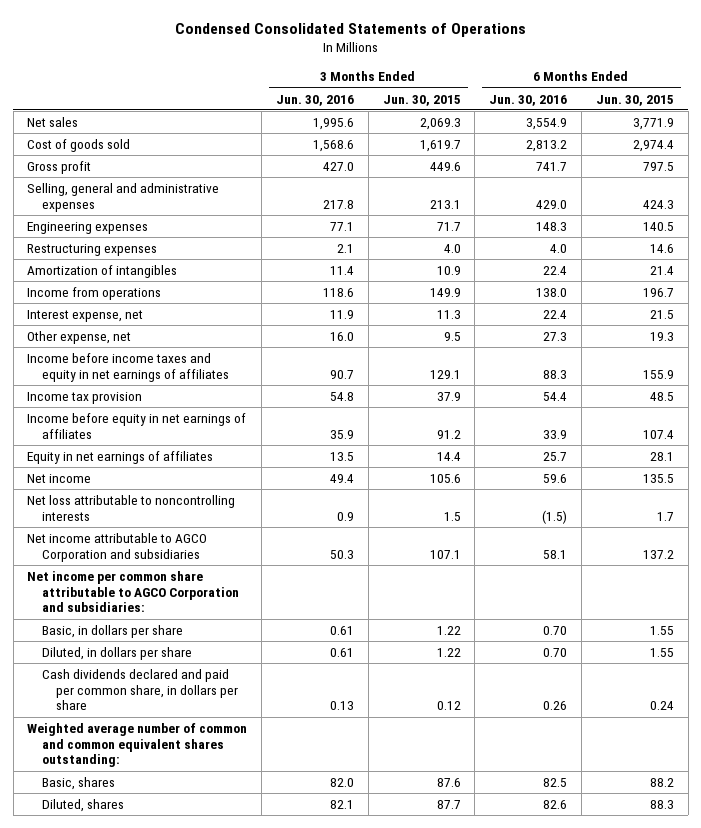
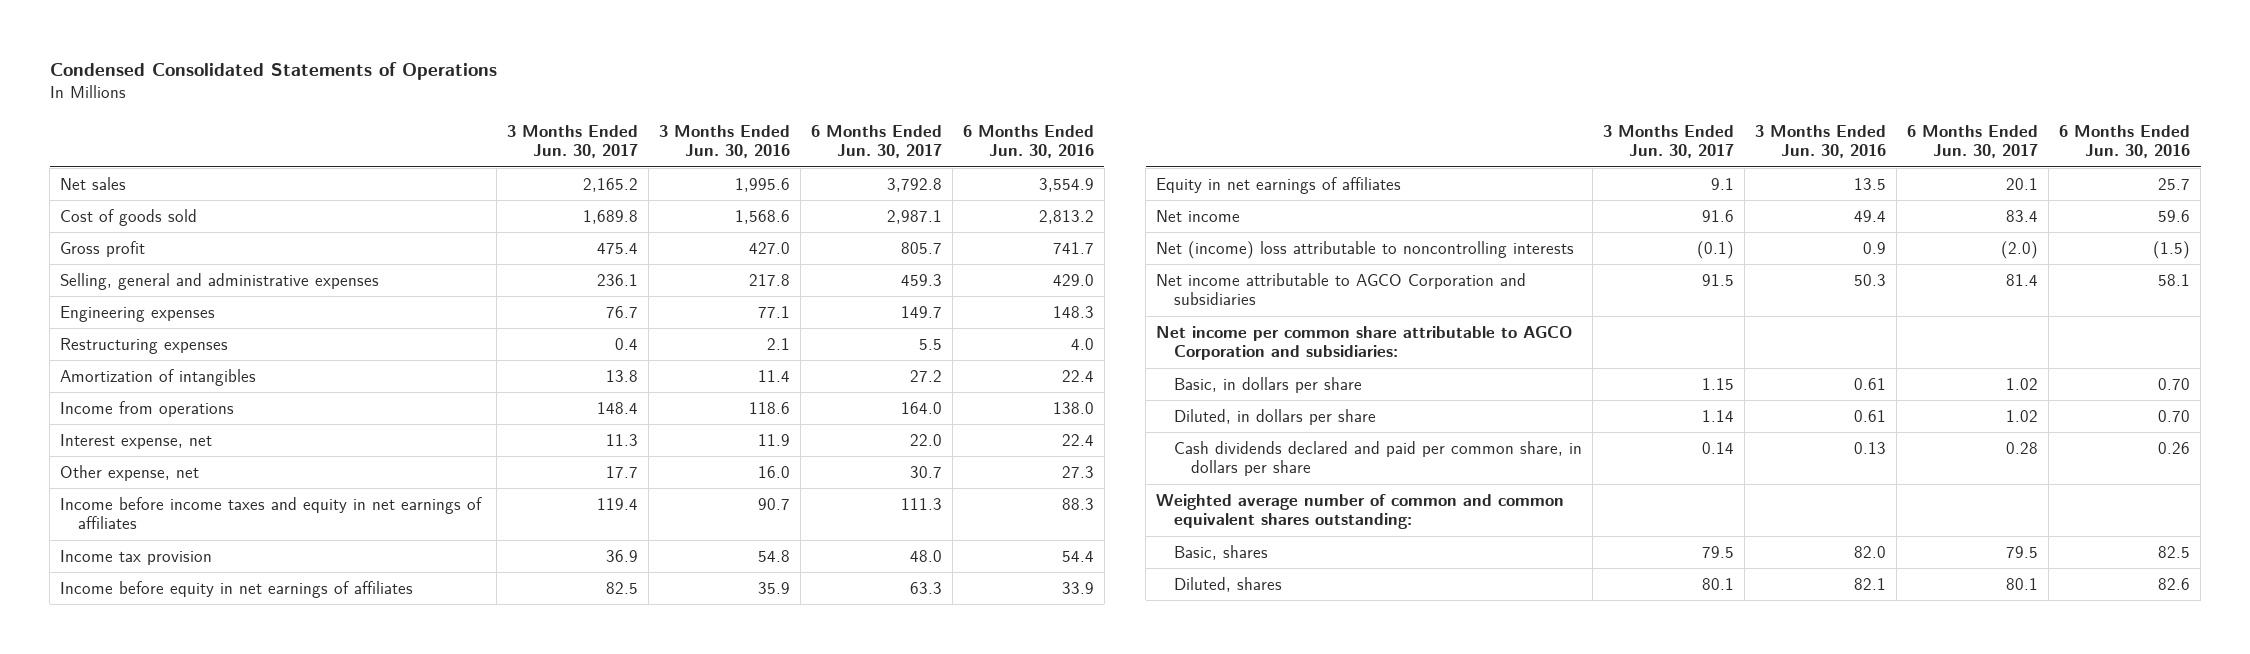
- | 3 Months Ended Jun. 30, 2016 | 3 Months Ended Jun. 30, 2015 | 6 Months Ended Jun. 30, 2016 | 6 Months Ended Jun. 30, 2015
+ | 3 Months Ended Jun. 30, 2017 | 3 Months Ended Jun. 30, 2016 | 6 Months Ended Jun. 30, 2017 | 6 Months Ended Jun. 30, 2016
- Net loss attributable to noncontrolling interests | 0.9 | 1.5 | (1.5) | 1.7
+ Net (income) loss attributable to noncontrolling interests | (0.1) | 0.9 | (2.0) | (1.5)

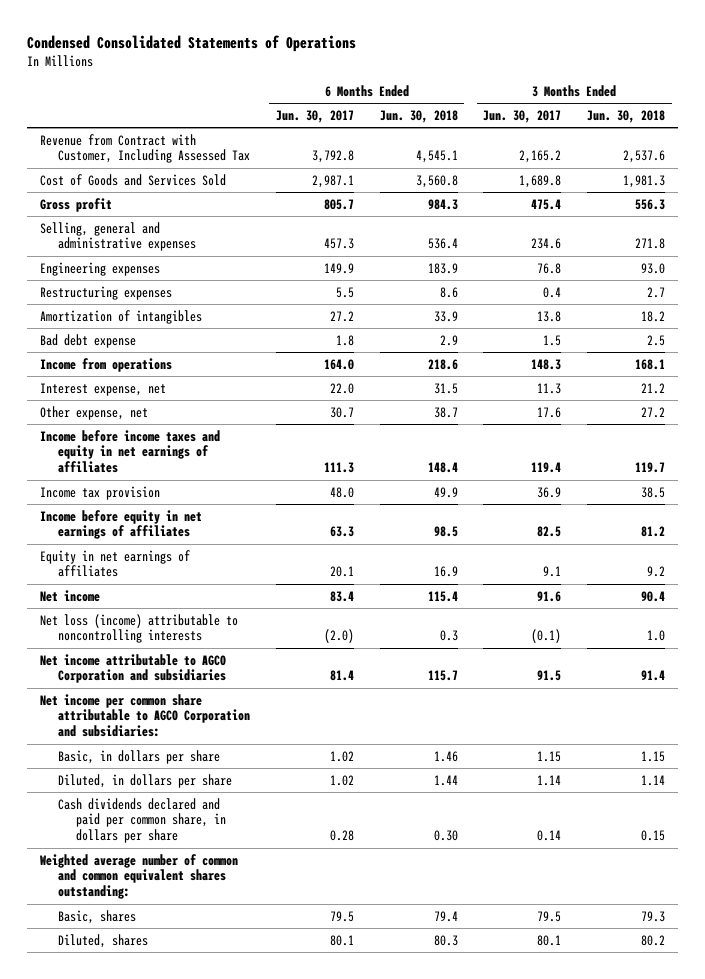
- | 3 Months Ended Jun. 30, 2017 | 3 Months Ended Jun. 30, 2016 | 6 Months Ended Jun. 30, 2017 | 6 Months Ended Jun. 30, 2016
+ | 6 Months Ended Jun. 30, 2017 | 6 Months Ended Jun. 30, 2018 | 3 Months Ended Jun. 30, 2017 | 3 Months Ended Jun. 30, 2018
- Net sales | 2,165.2 | 1,995.6 | 3,792.8 | 3,554.9
- Cost of goods sold | 1,689.8 | 1,568.6 | 2,987.1 | 2,813.2
+ Revenue from Contract with Customer, Including Assessed Tax | 3,792.8 | 4,545.1 | 2,165.2 | 2,537.6
+ Cost of Goods and Services Sold | 2,987.1 | 3,560.8 | 1,689.8 | 1,981.3
- Selling, general and administrative expenses | 236.1 | 217.8 | 459.3 | 429.0
- Engineering expenses | 76.7 | 77.1 | 149.7 | 148.3
+ Selling, general and administrative expenses | 457.3 | 536.4 | 234.6 | 271.8
+ Engineering expenses | 149.9 | 183.9 | 76.8 | 93.0
- Income from operations | 148.4 | 118.6 | 164.0 | 138.0
+ Bad debt expense | 1.8 | 2.9 | 1.5 | 2.5
+ Income from operations | 164.0 | 218.6 | 148.3 | 168.1
- Other expense, net | 17.7 | 16.0 | 30.7 | 27.3
+ Other expense, net | 30.7 | 38.7 | 17.6 | 27.2
- Net (income) loss attributable to noncontrolling interests | (0.1) | 0.9 | (2.0) | (1.5)
+ Net loss (income) attributable to noncontrolling interests | (2.0) | 0.3 | (0.1) | 1.0

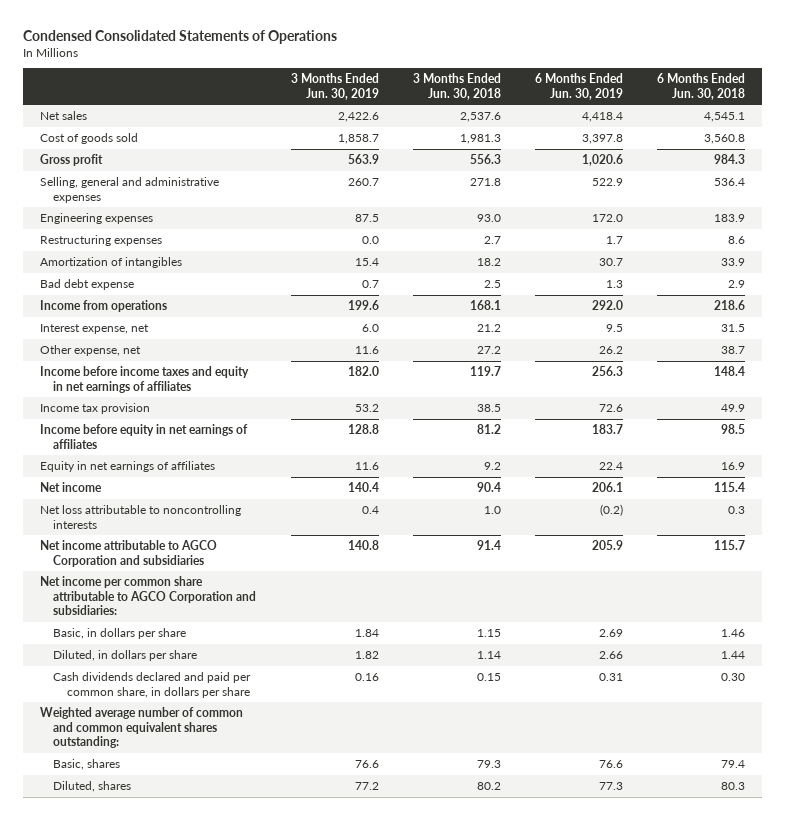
- | 6 Months Ended Jun. 30, 2017 | 6 Months Ended Jun. 30, 2018 | 3 Months Ended Jun. 30, 2017 | 3 Months Ended Jun. 30, 2018
+ | 3 Months Ended Jun. 30, 2019 | 3 Months Ended Jun. 30, 2018 | 6 Months Ended Jun. 30, 2019 | 6 Months Ended Jun. 30, 2018
- Revenue from Contract with Customer, Including Assessed Tax | 3,792.8 | 4,545.1 | 2,165.2 | 2,537.6
- Cost of Goods and Services Sold | 2,987.1 | 3,560.8 | 1,689.8 | 1,981.3
+ Net sales | 2,422.6 | 2,537.6 | 4,418.4 | 4,545.1
+ Cost of goods sold | 1,858.7 | 1,981.3 | 3,397.8 | 3,560.8
- Net loss (income) attributable to noncontrolling interests | (2.0) | 0.3 | (0.1) | 1.0
+ Net loss attributable to noncontrolling interests | 0.4 | 1.0 | (0.2) | 0.3

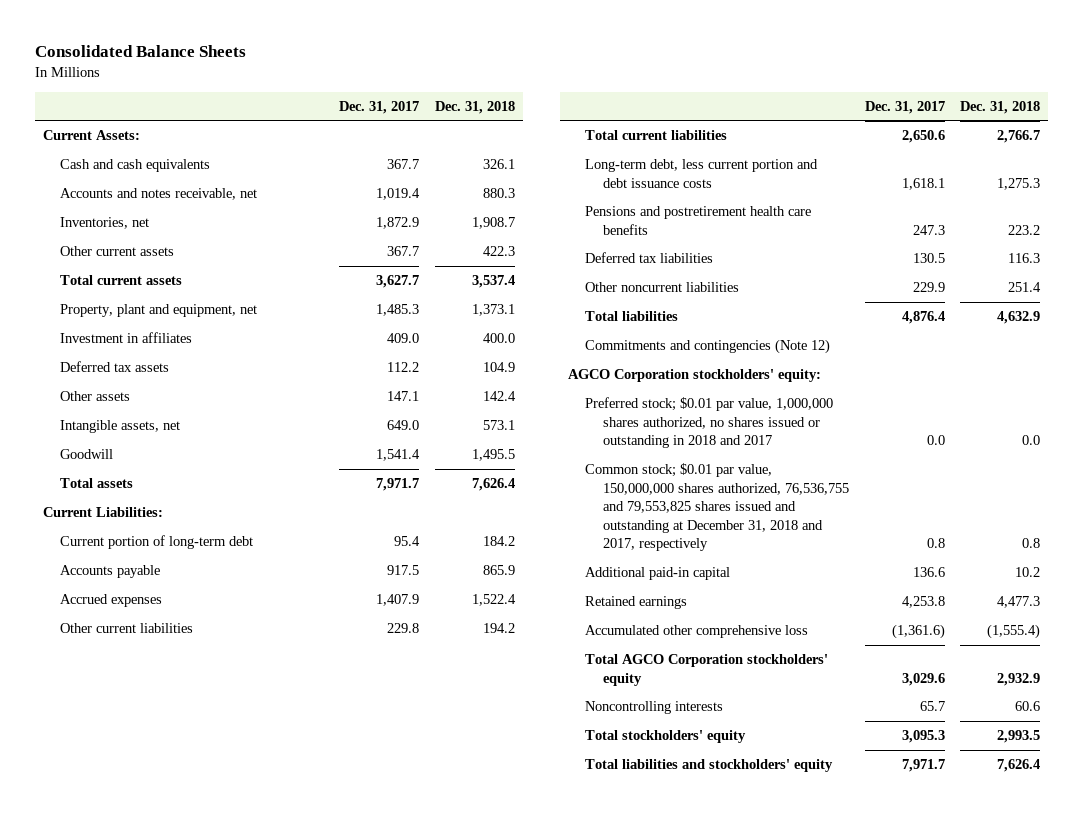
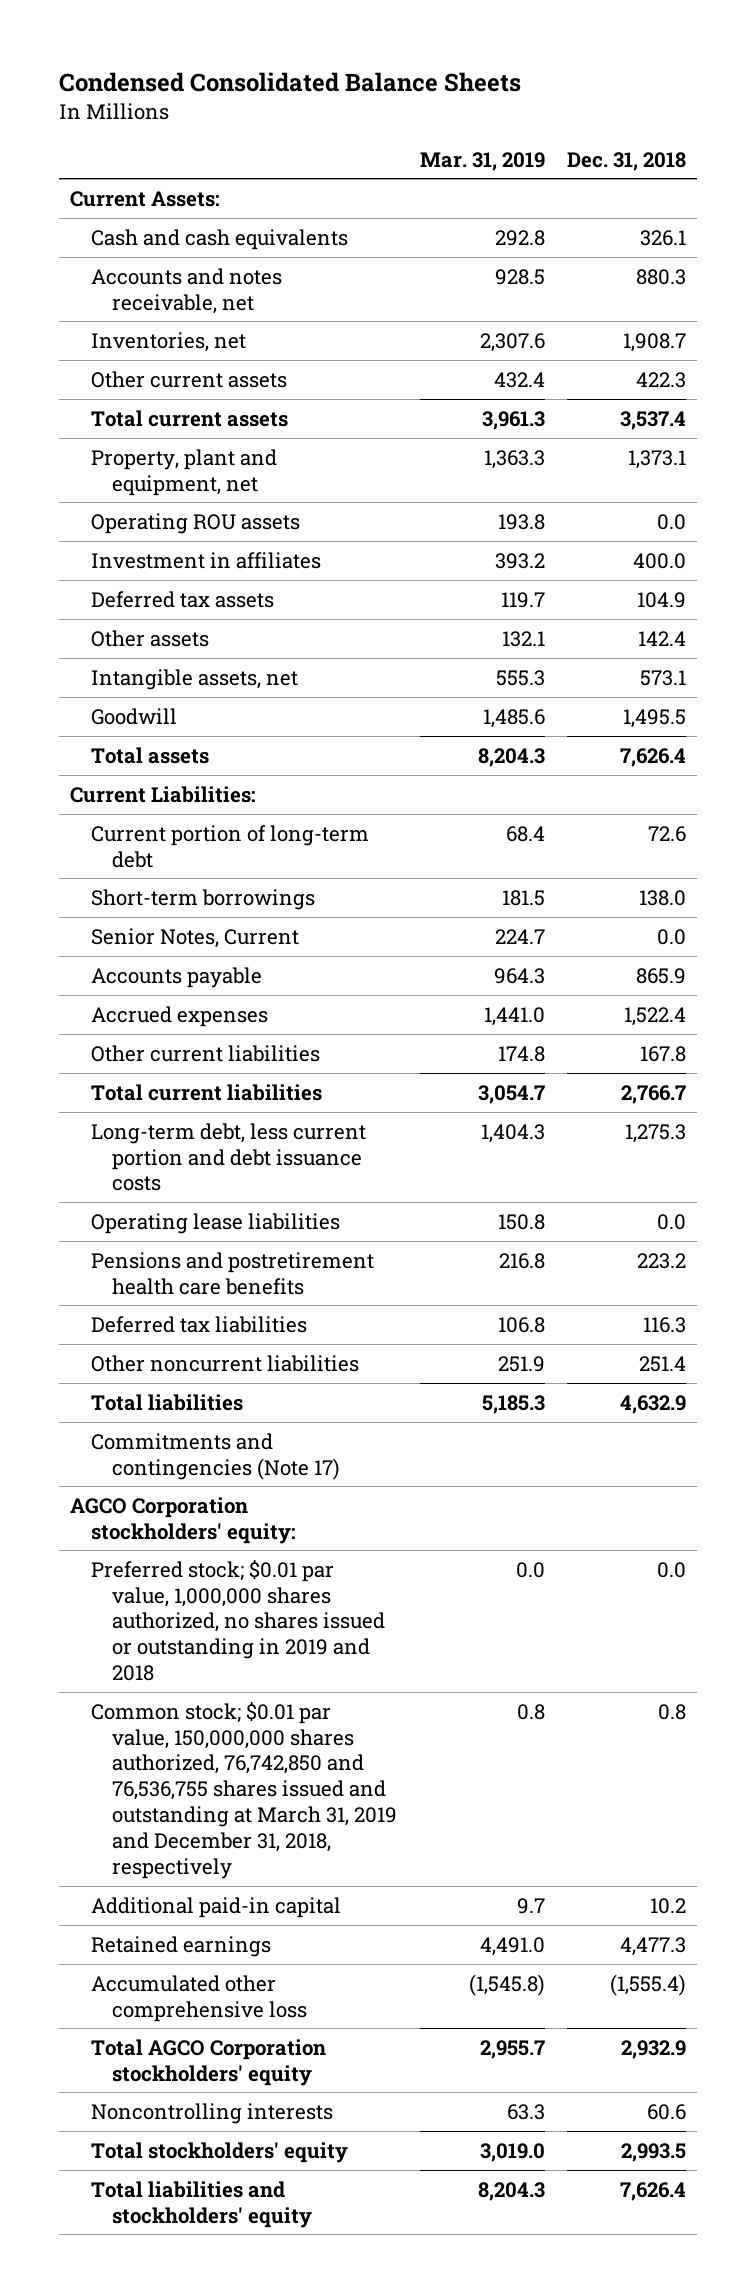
- Consolidated Balance Sheets
+ Condensed Consolidated Balance Sheets
- | Dec. 31, 2017 | Dec. 31, 2018
+ | Mar. 31, 2019 | Dec. 31, 2018
+ Operating ROU assets | 193.8 | 0.0
- Current portion of long-term debt | 95.4 | 184.2
+ Current portion of long-term debt | 68.4 | 72.6
+ Short-term borrowings | 181.5 | 138.0
+ Senior Notes, Current | 224.7 | 0.0
- Other current liabilities | 229.8 | 194.2
+ Other current liabilities | 174.8 | 167.8
+ Operating lease liabilities | 150.8 | 0.0
- Commitments and contingencies (Note 12)
+ Commitments and contingencies (Note 17)
- Preferred stock; $0.01 par value, 1,000,000 shares authorized, no shares issued or outstanding in 2018 and 2017 | 0.0 | 0.0
- Common stock; $0.01 par value, 150,000,000 shares authorized, 76,536,755 and 79,553,825 shares issued and outstanding at December 31, 2018 and 2017, respectively | 0.8 | 0.8
+ Preferred stock; $0.01 par value, 1,000,000 shares authorized, no shares issued or outstanding in 2019 and 2018 | 0.0 | 0.0
+ Common stock; $0.01 par value, 150,000,000 shares authorized, 76,742,850 and 76,536,755 shares issued and outstanding at March 31, 2019 and December 31, 2018, respectively | 0.8 | 0.8

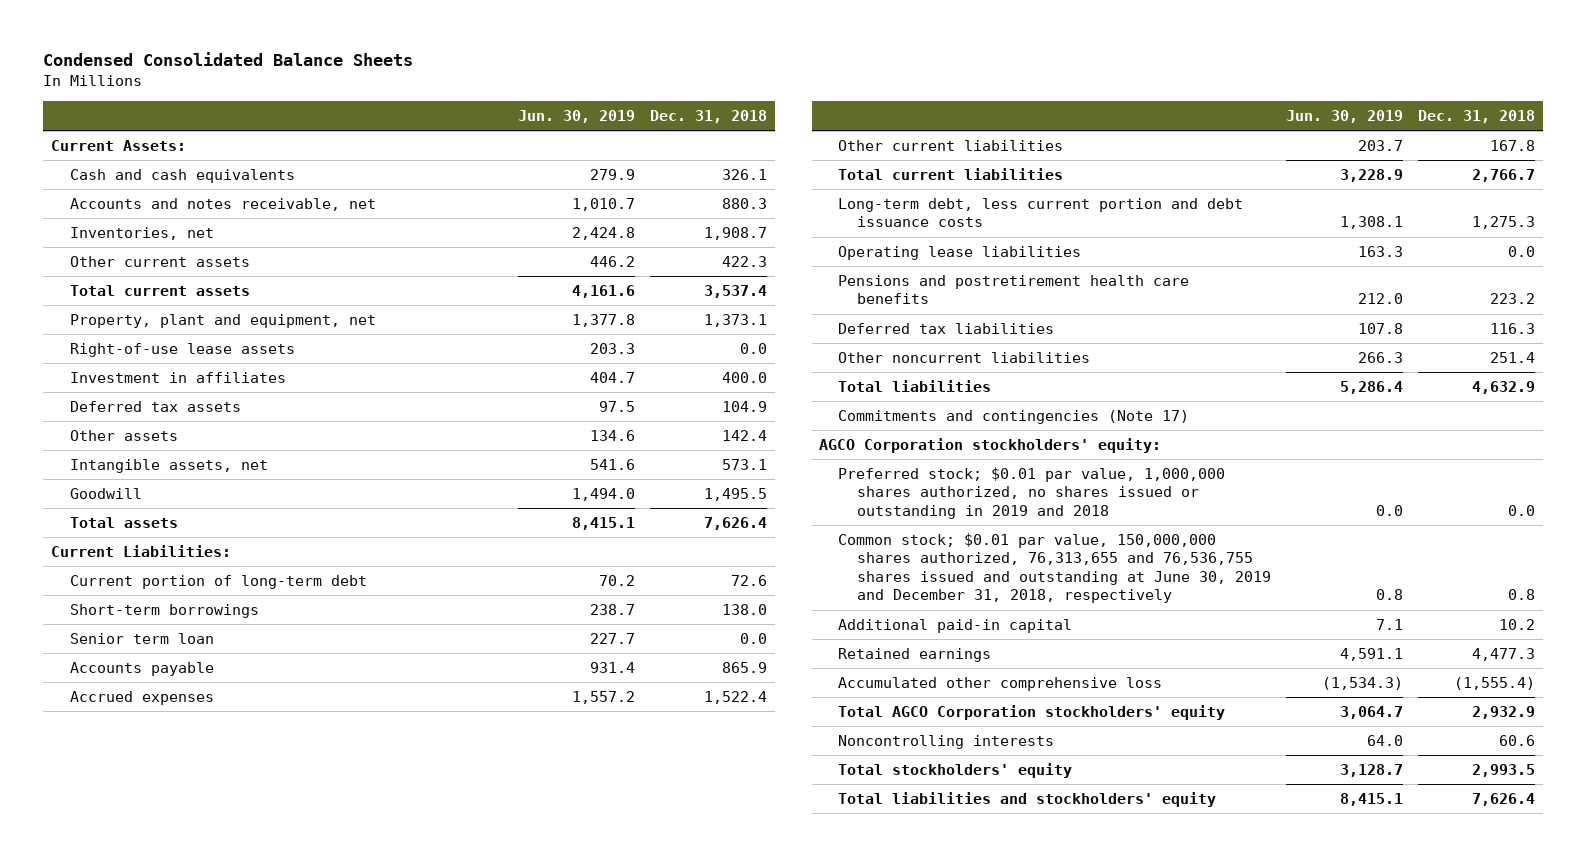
- | Mar. 31, 2019 | Dec. 31, 2018
+ | Jun. 30, 2019 | Dec. 31, 2018
- Operating ROU assets | 193.8 | 0.0
+ Right-of-use lease assets | 203.3 | 0.0
- Senior Notes, Current | 224.7 | 0.0
+ Senior term loan | 227.7 | 0.0
- Common stock; $0.01 par value, 150,000,000 shares authorized, 76,742,850 and 76,536,755 shares issued and outstanding at March 31, 2019 and December 31, 2018, respectively | 0.8 | 0.8
+ Common stock; $0.01 par value, 150,000,000 shares authorized, 76,313,655 and 76,536,755 shares issued and outstanding at June 30, 2019 and December 31, 2018, respectively | 0.8 | 0.8

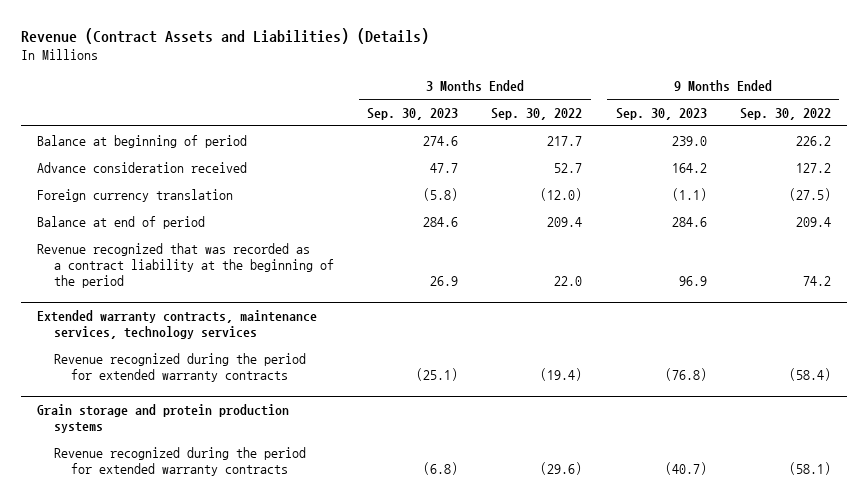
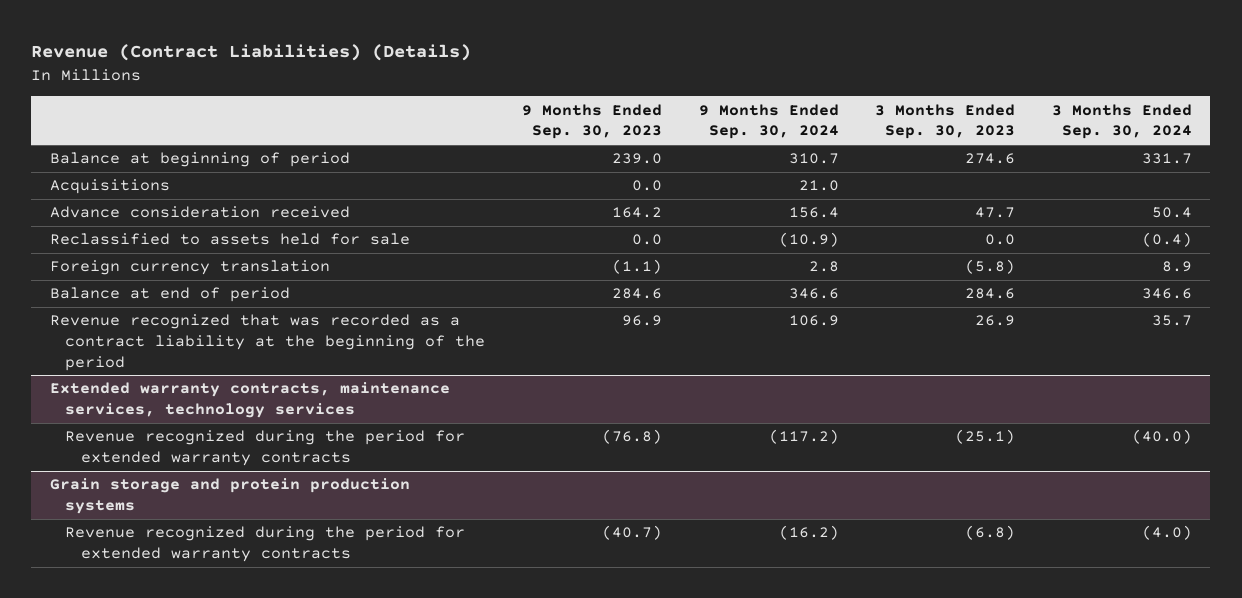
- Revenue (Contract Assets and Liabilities) (Details)
+ Revenue (Contract Liabilities) (Details)
- | 3 Months Ended Sep. 30, 2023 | 3 Months Ended Sep. 30, 2022 | 9 Months Ended Sep. 30, 2023 | 9 Months Ended Sep. 30, 2022
+ | 9 Months Ended Sep. 30, 2023 | 9 Months Ended Sep. 30, 2024 | 3 Months Ended Sep. 30, 2023 | 3 Months Ended Sep. 30, 2024
+ Acquisitions | 0.0 | 21.0 | |
+ Reclassified to assets held for sale | 0.0 | (10.9) | 0.0 | (0.4)

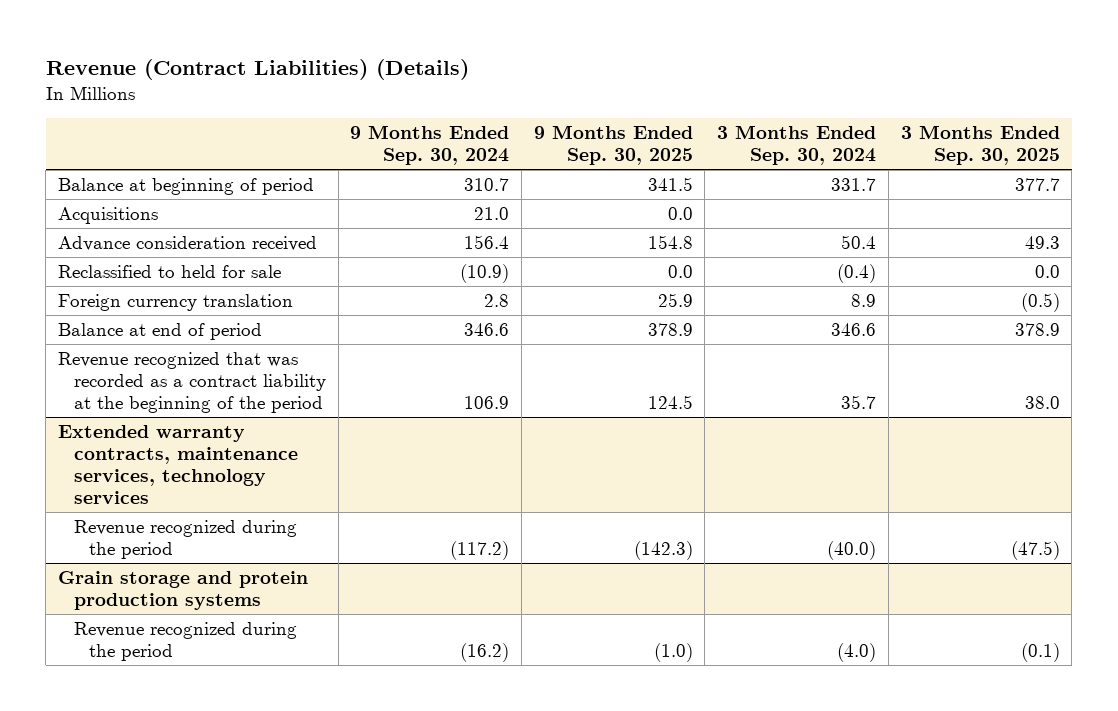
- | 9 Months Ended Sep. 30, 2023 | 9 Months Ended Sep. 30, 2024 | 3 Months Ended Sep. 30, 2023 | 3 Months Ended Sep. 30, 2024
+ | 9 Months Ended Sep. 30, 2024 | 9 Months Ended Sep. 30, 2025 | 3 Months Ended Sep. 30, 2024 | 3 Months Ended Sep. 30, 2025
- Reclassified to assets held for sale | 0.0 | (10.9) | 0.0 | (0.4)
+ Reclassified to held for sale | (10.9) | 0.0 | (0.4) | 0.0
@ Extended warranty contracts, maintenance services, technology services
- Revenue recognized during the period for extended warranty contracts | (76.8) | (117.2) | (25.1) | (40.0)
+ Revenue recognized during the period | (117.2) | (142.3) | (40.0) | (47.5)
@ Grain storage and protein production systems
- Revenue recognized during the period for extended warranty contracts | (40.7) | (16.2) | (6.8) | (4.0)
+ Revenue recognized during the period | (16.2) | (1.0) | (4.0) | (0.1)

